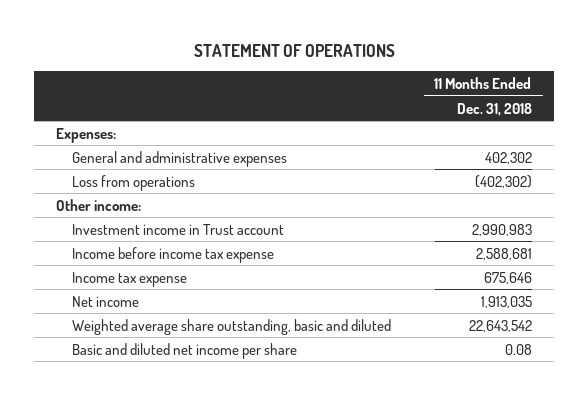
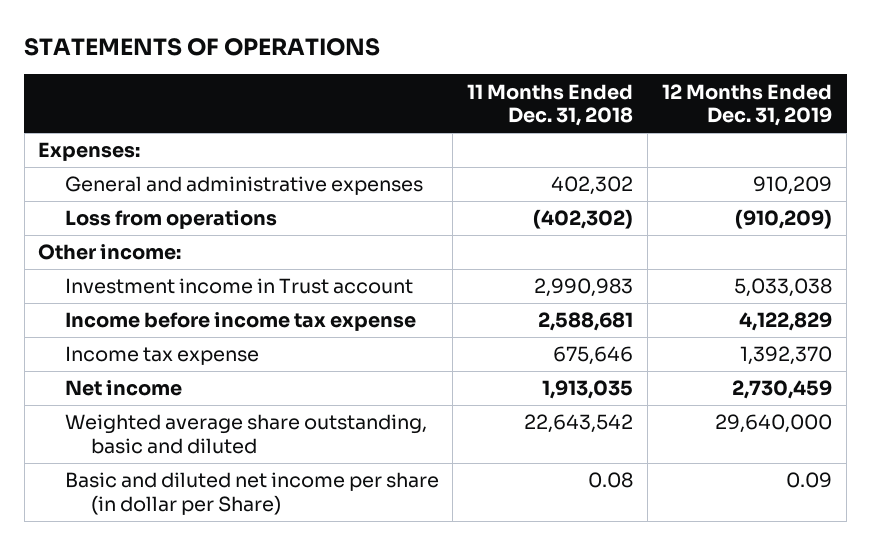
- STATEMENT OF OPERATIONS
+ STATEMENTS OF OPERATIONS
- | 11 Months Ended Dec. 31, 2018
+ | 11 Months Ended Dec. 31, 2018 | 12 Months Ended Dec. 31, 2019
- Basic and diluted net income per share | 0.08
+ Basic and diluted net income per share (in dollar per Share) | 0.08 | 0.09

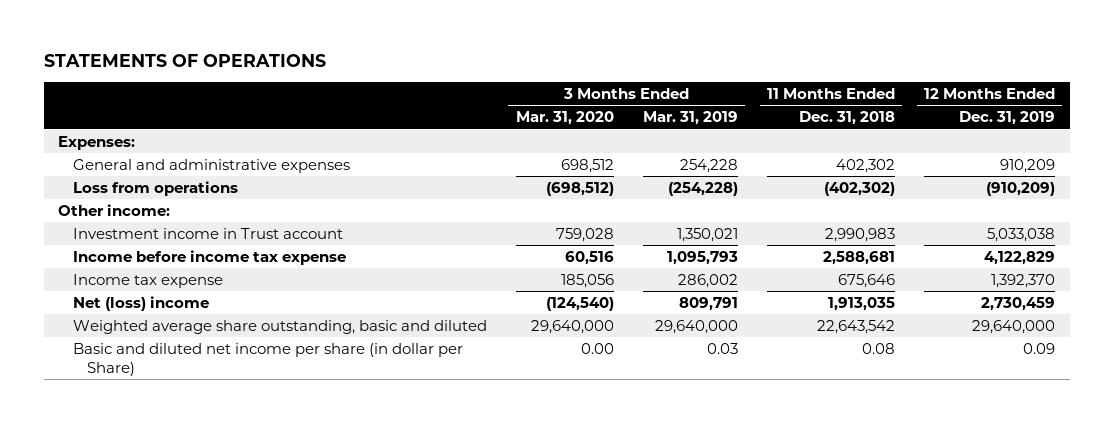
- | 11 Months Ended Dec. 31, 2018 | 12 Months Ended Dec. 31, 2019
+ | 3 Months Ended Mar. 31, 2020 | 3 Months Ended Mar. 31, 2019 | 11 Months Ended Dec. 31, 2018 | 12 Months Ended Dec. 31, 2019
- Net income | 1,913,035 | 2,730,459
+ Net (loss) income | (124,540) | 809,791 | 1,913,035 | 2,730,459

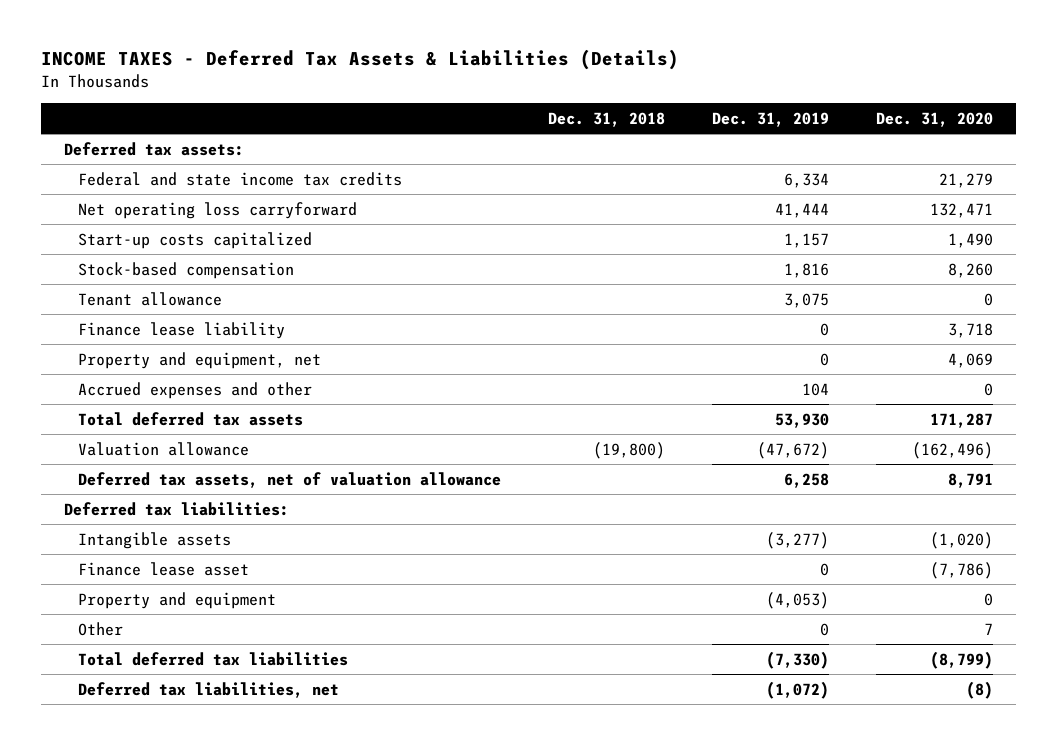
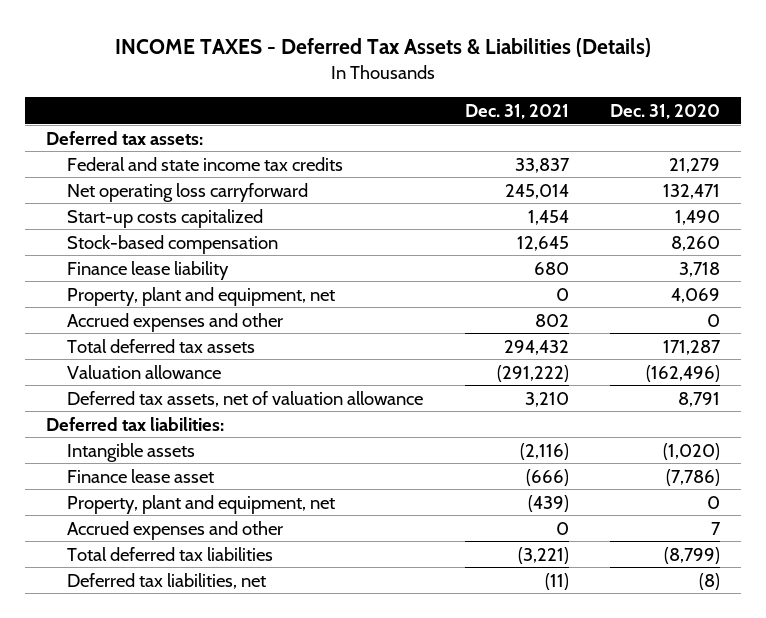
- | Dec. 31, 2018 | Dec. 31, 2019 | Dec. 31, 2020
+ | Dec. 31, 2021 | Dec. 31, 2020
- Tenant allowance | | 3,075 | 0
- Property and equipment, net | | 0 | 4,069
+ Property, plant and equipment, net | 0 | 4,069
- Property and equipment | | (4,053) | 0
- Other | | 0 | 7
+ Property, plant and equipment, net | (439) | 0
+ Accrued expenses and other | 0 | 7

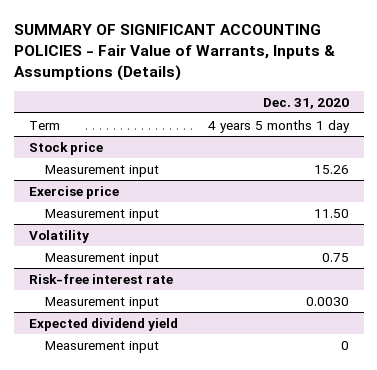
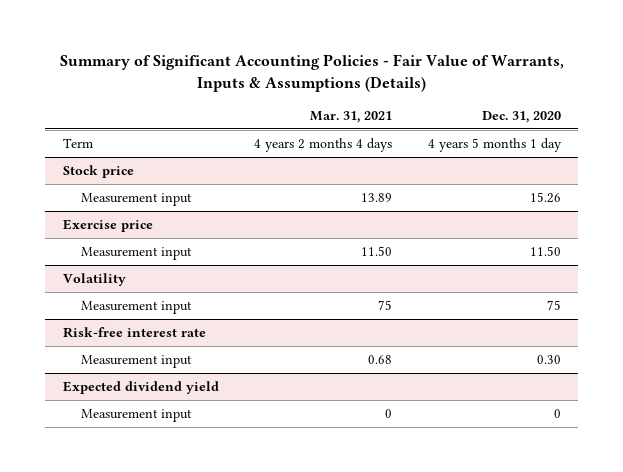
- SUMMARY OF SIGNIFICANT ACCOUNTING POLICIES - Fair Value of Warrants, Inputs & Assumptions (Details)
+ Summary of Significant Accounting Policies - Fair Value of Warrants, Inputs & Assumptions (Details)
- | Dec. 31, 2020
+ | Mar. 31, 2021 | Dec. 31, 2020
@ Volatility
- Measurement input | 0.75
+ Measurement input | 75 | 75
@ Risk-free interest rate
- Measurement input | 0.0030
+ Measurement input | 0.68 | 0.30

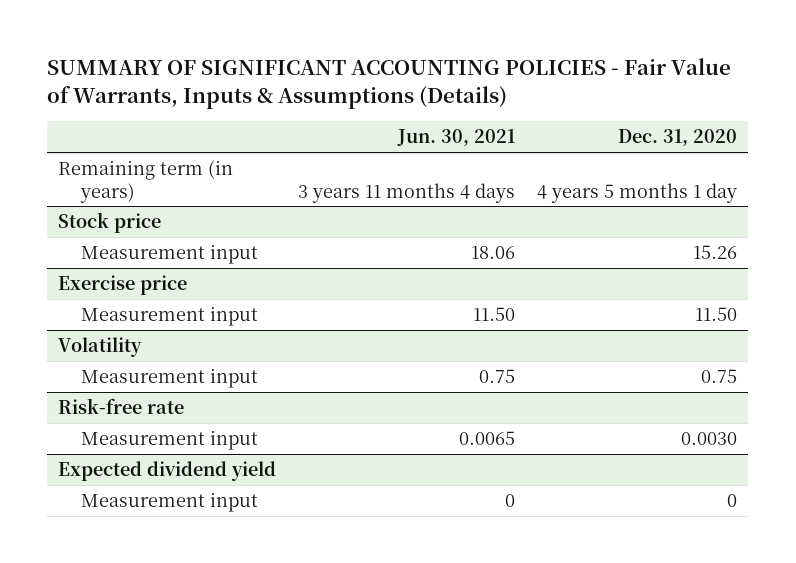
- Summary of Significant Accounting Policies - Fair Value of Warrants, Inputs & Assumptions (Details)
+ SUMMARY OF SIGNIFICANT ACCOUNTING POLICIES - Fair Value of Warrants, Inputs & Assumptions (Details)
- | Mar. 31, 2021 | Dec. 31, 2020
+ | Jun. 30, 2021 | Dec. 31, 2020
- Term | 4 years 2 months 4 days | 4 years 5 months 1 day
+ Remaining term (in years) | 3 years 11 months 4 days | 4 years 5 months 1 day
@ Volatility
- Measurement input | 75 | 75
- Risk-free interest rate
- Measurement input | 0.68 | 0.30
@ Volatility
+ Measurement input | 0.75 | 0.75
+ Risk-free rate
+ Measurement input | 0.0065 | 0.0030

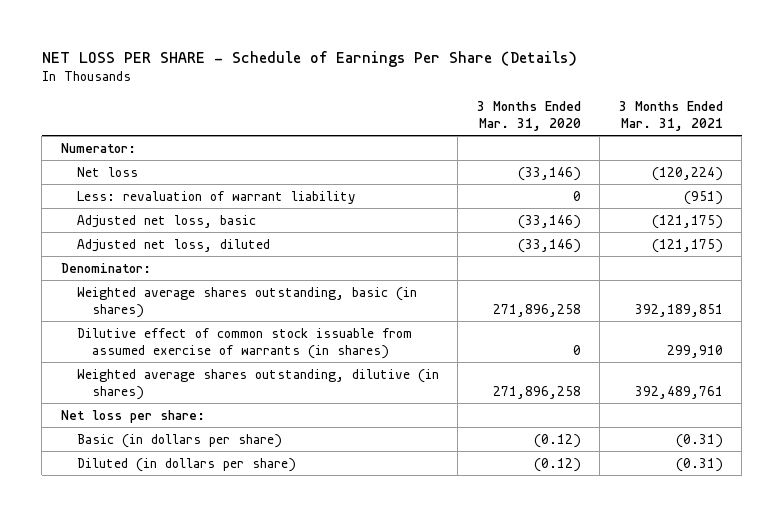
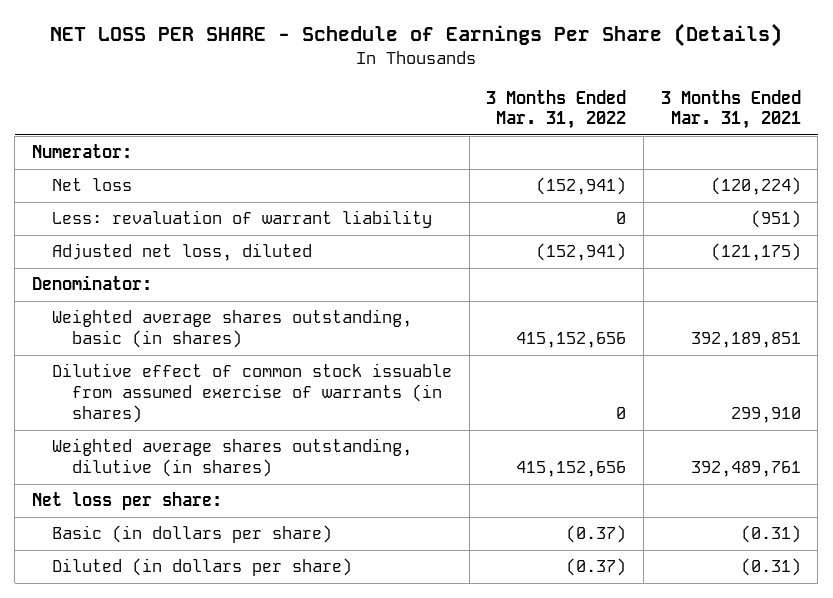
- | 3 Months Ended Mar. 31, 2020 | 3 Months Ended Mar. 31, 2021
+ | 3 Months Ended Mar. 31, 2022 | 3 Months Ended Mar. 31, 2021
- Adjusted net loss, basic | (33,146) | (121,175)

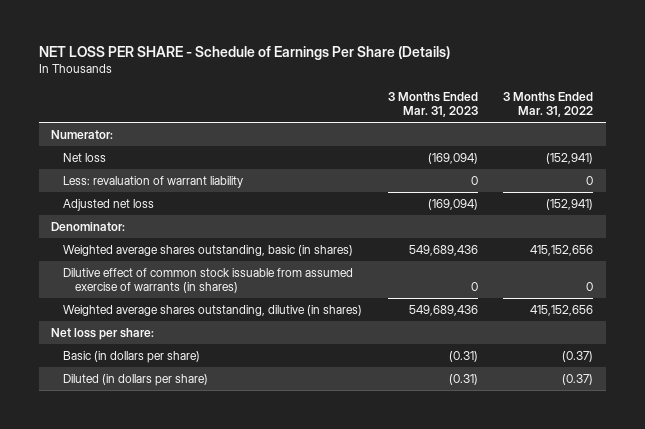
- | 3 Months Ended Mar. 31, 2022 | 3 Months Ended Mar. 31, 2021
+ | 3 Months Ended Mar. 31, 2023 | 3 Months Ended Mar. 31, 2022
- Adjusted net loss, diluted | (152,941) | (121,175)
+ Adjusted net loss | (169,094) | (152,941)

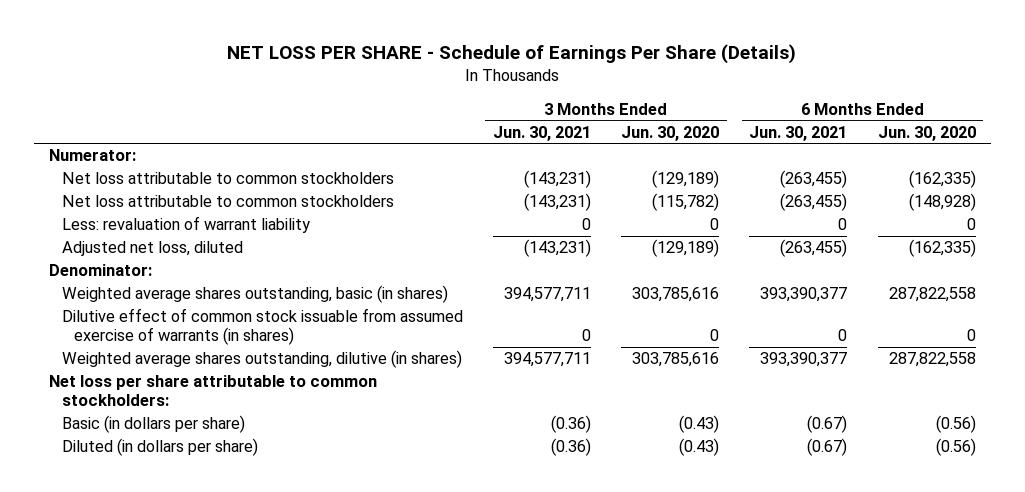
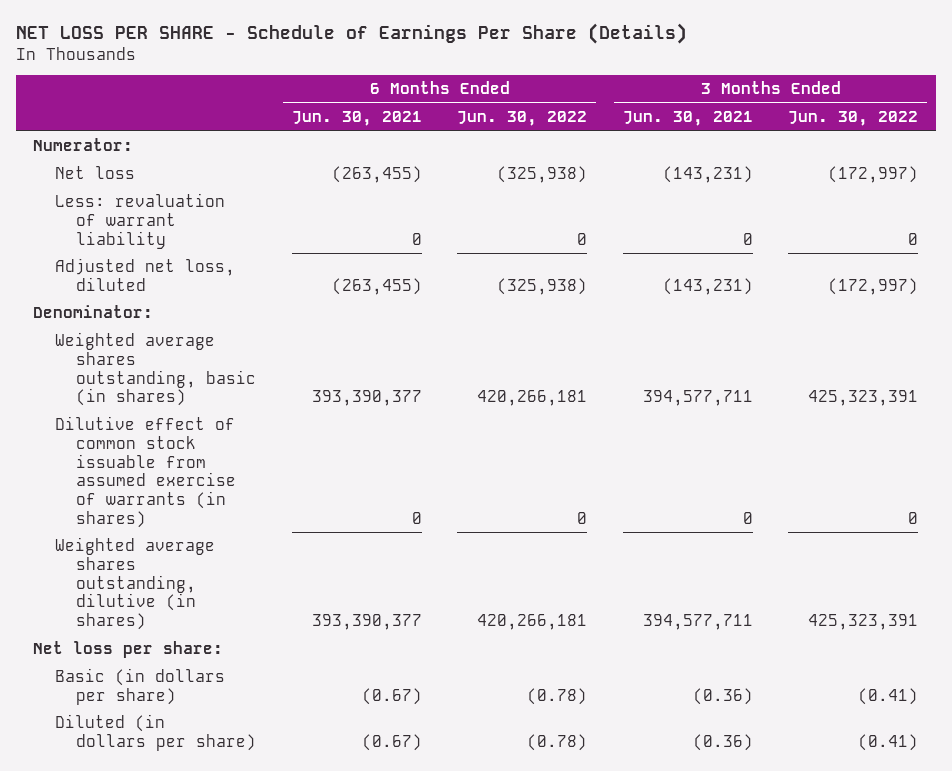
- | 3 Months Ended Jun. 30, 2021 | 3 Months Ended Jun. 30, 2020 | 6 Months Ended Jun. 30, 2021 | 6 Months Ended Jun. 30, 2020
+ | 6 Months Ended Jun. 30, 2021 | 6 Months Ended Jun. 30, 2022 | 3 Months Ended Jun. 30, 2021 | 3 Months Ended Jun. 30, 2022
- Net loss attributable to common stockholders | (143,231) | (129,189) | (263,455) | (162,335)
- Net loss attributable to common stockholders | (143,231) | (115,782) | (263,455) | (148,928)
+ Net loss | (263,455) | (325,938) | (143,231) | (172,997)
- Net loss per share attributable to common stockholders:
+ Net loss per share:

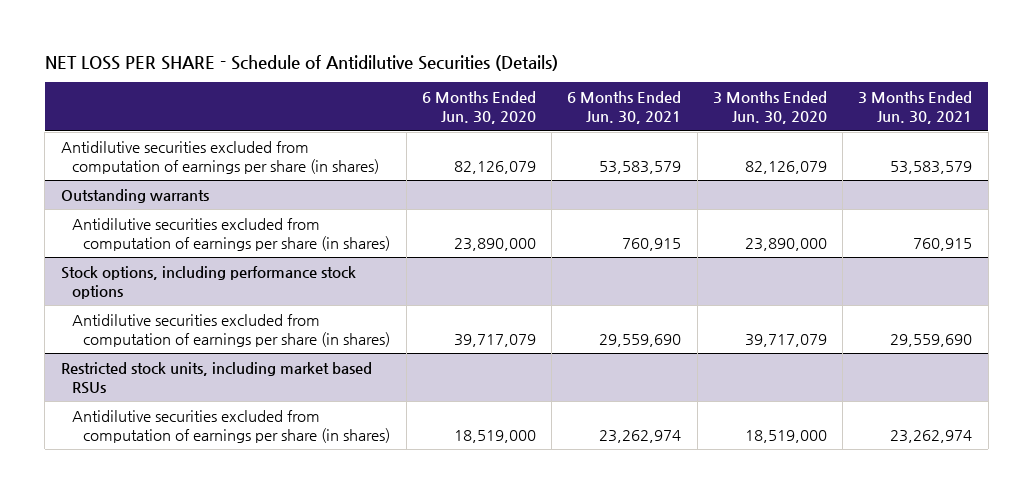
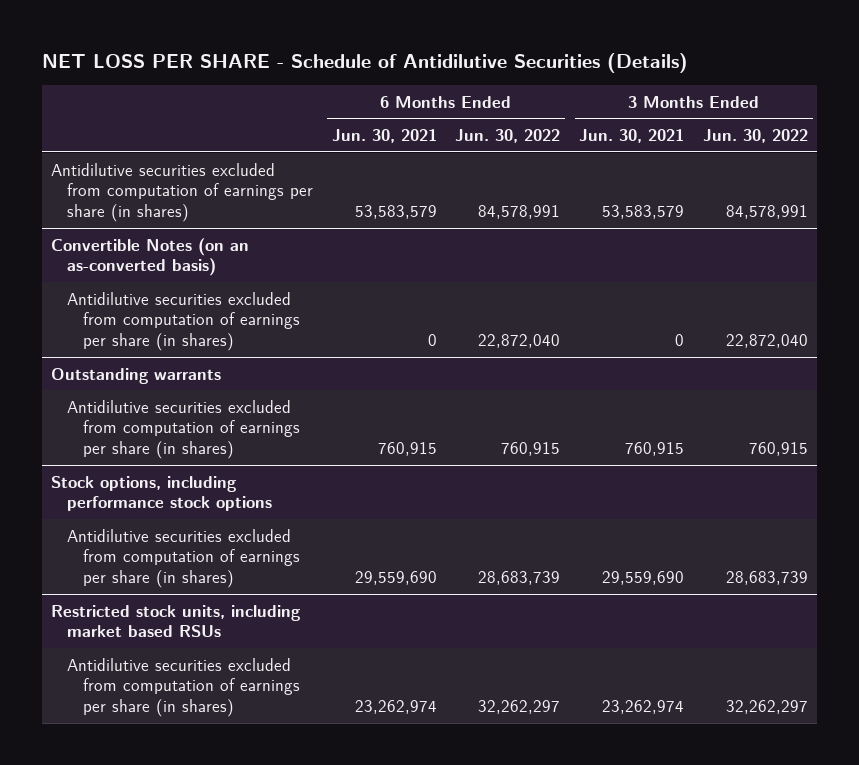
- | 6 Months Ended Jun. 30, 2020 | 6 Months Ended Jun. 30, 2021 | 3 Months Ended Jun. 30, 2020 | 3 Months Ended Jun. 30, 2021
+ | 6 Months Ended Jun. 30, 2021 | 6 Months Ended Jun. 30, 2022 | 3 Months Ended Jun. 30, 2021 | 3 Months Ended Jun. 30, 2022
+ Convertible Notes (on an as-converted basis)
+ Antidilutive securities excluded from computation of earnings per share (in shares) | 0 | 22,872,040 | 0 | 22,872,040

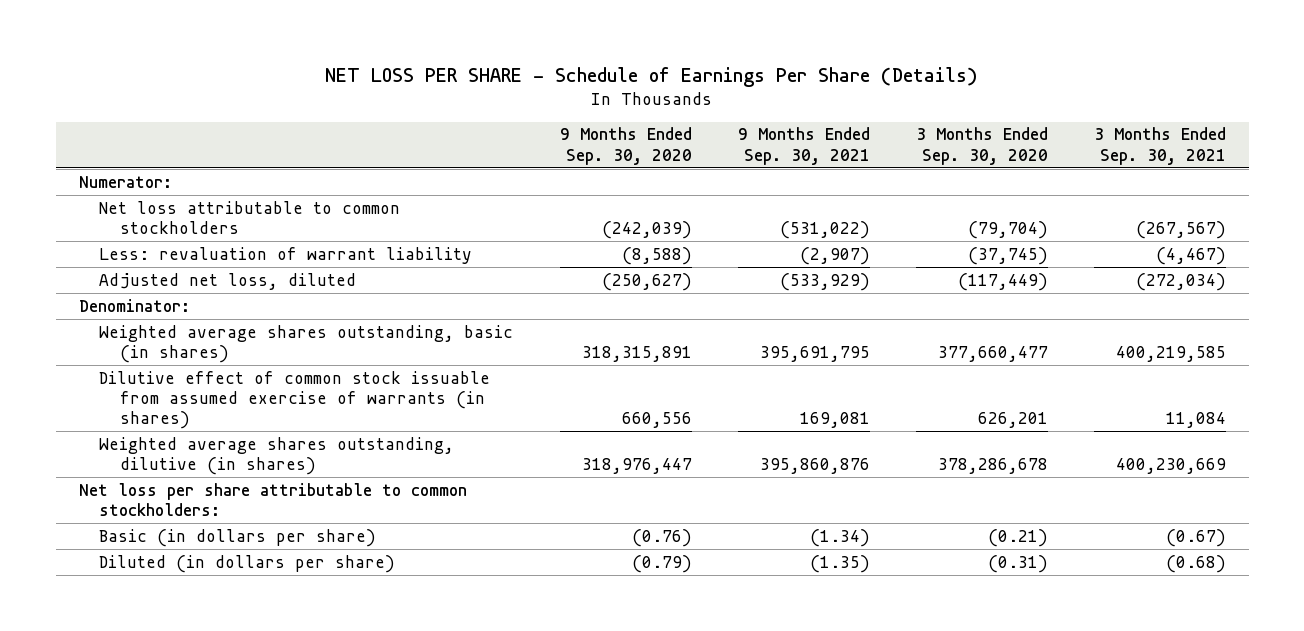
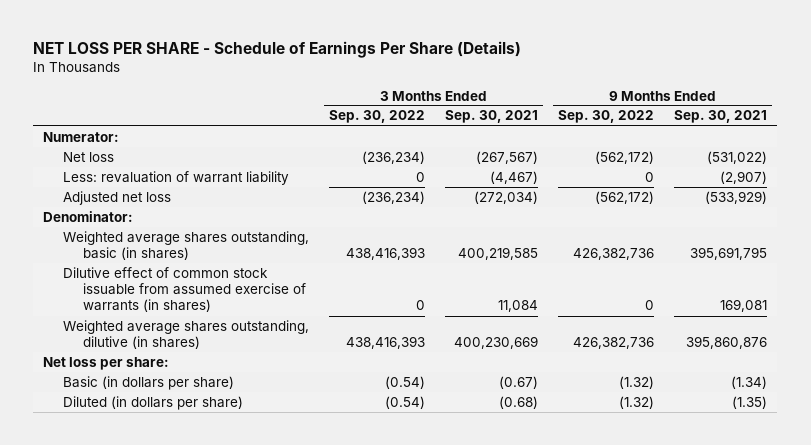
- | 9 Months Ended Sep. 30, 2020 | 9 Months Ended Sep. 30, 2021 | 3 Months Ended Sep. 30, 2020 | 3 Months Ended Sep. 30, 2021
+ | 3 Months Ended Sep. 30, 2022 | 3 Months Ended Sep. 30, 2021 | 9 Months Ended Sep. 30, 2022 | 9 Months Ended Sep. 30, 2021
- Net loss attributable to common stockholders | (242,039) | (531,022) | (79,704) | (267,567)
+ Net loss | (236,234) | (267,567) | (562,172) | (531,022)
- Adjusted net loss, diluted | (250,627) | (533,929) | (117,449) | (272,034)
+ Adjusted net loss | (236,234) | (272,034) | (562,172) | (533,929)
- Net loss per share attributable to common stockholders:
+ Net loss per share:

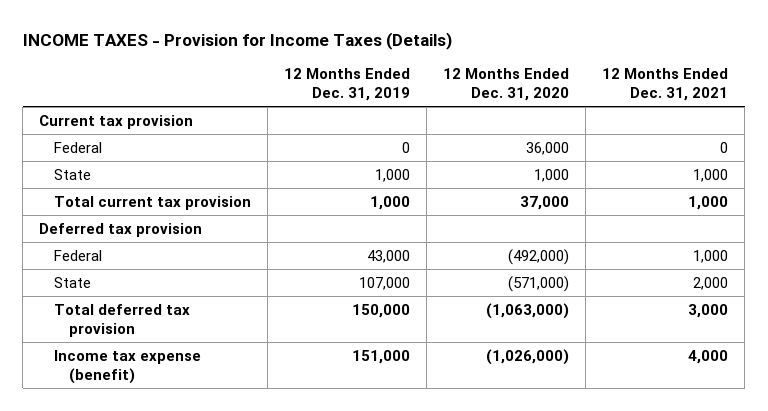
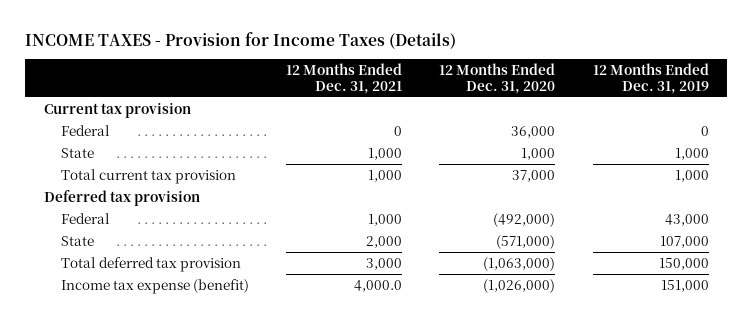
- | 12 Months Ended Dec. 31, 2019 | 12 Months Ended Dec. 31, 2020 | 12 Months Ended Dec. 31, 2021
+ | 12 Months Ended Dec. 31, 2021 | 12 Months Ended Dec. 31, 2020 | 12 Months Ended Dec. 31, 2019
- Income tax expense (benefit) | 151,000 | (1,026,000) | 4,000
+ Income tax expense (benefit) | 4,000.0 | (1,026,000) | 151,000

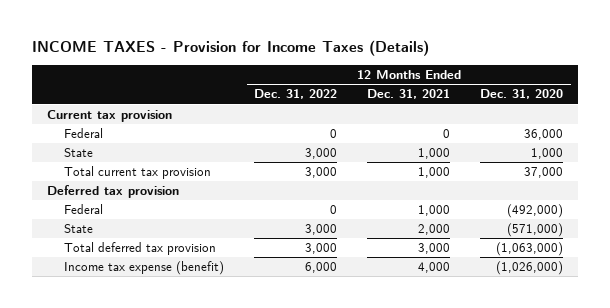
- | 12 Months Ended Dec. 31, 2021 | 12 Months Ended Dec. 31, 2020 | 12 Months Ended Dec. 31, 2019
+ | 12 Months Ended Dec. 31, 2022 | 12 Months Ended Dec. 31, 2021 | 12 Months Ended Dec. 31, 2020
- Income tax expense (benefit) | 4,000.0 | (1,026,000) | 151,000
+ Income tax expense (benefit) | 6,000 | 4,000 | (1,026,000)

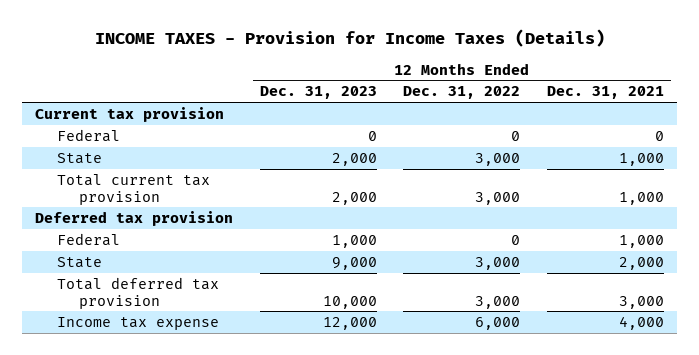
- | 12 Months Ended Dec. 31, 2022 | 12 Months Ended Dec. 31, 2021 | 12 Months Ended Dec. 31, 2020
+ | 12 Months Ended Dec. 31, 2023 | 12 Months Ended Dec. 31, 2022 | 12 Months Ended Dec. 31, 2021
- Income tax expense (benefit) | 6,000 | 4,000 | (1,026,000)
+ Income tax expense | 12,000 | 6,000 | 4,000

